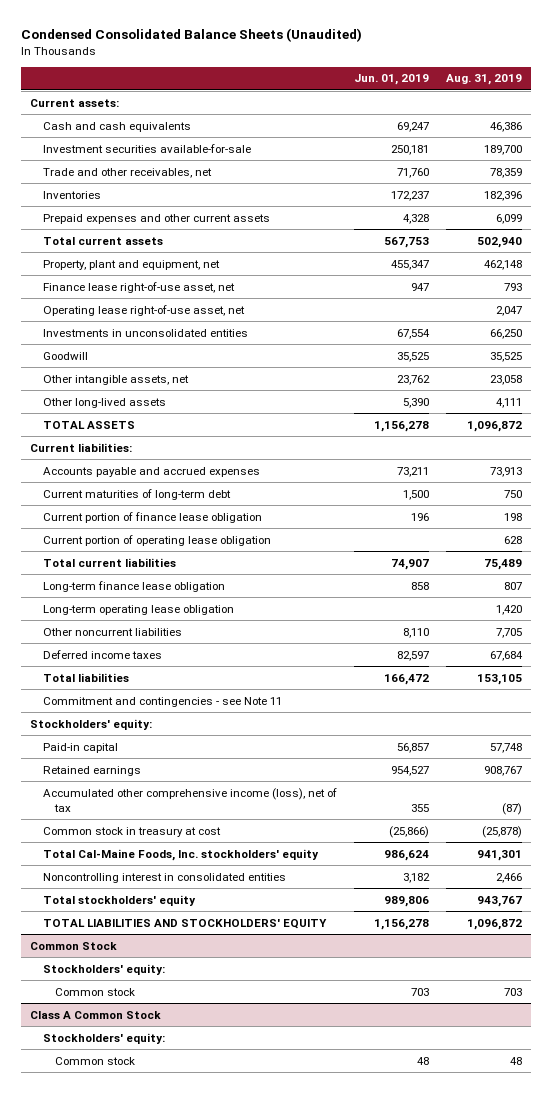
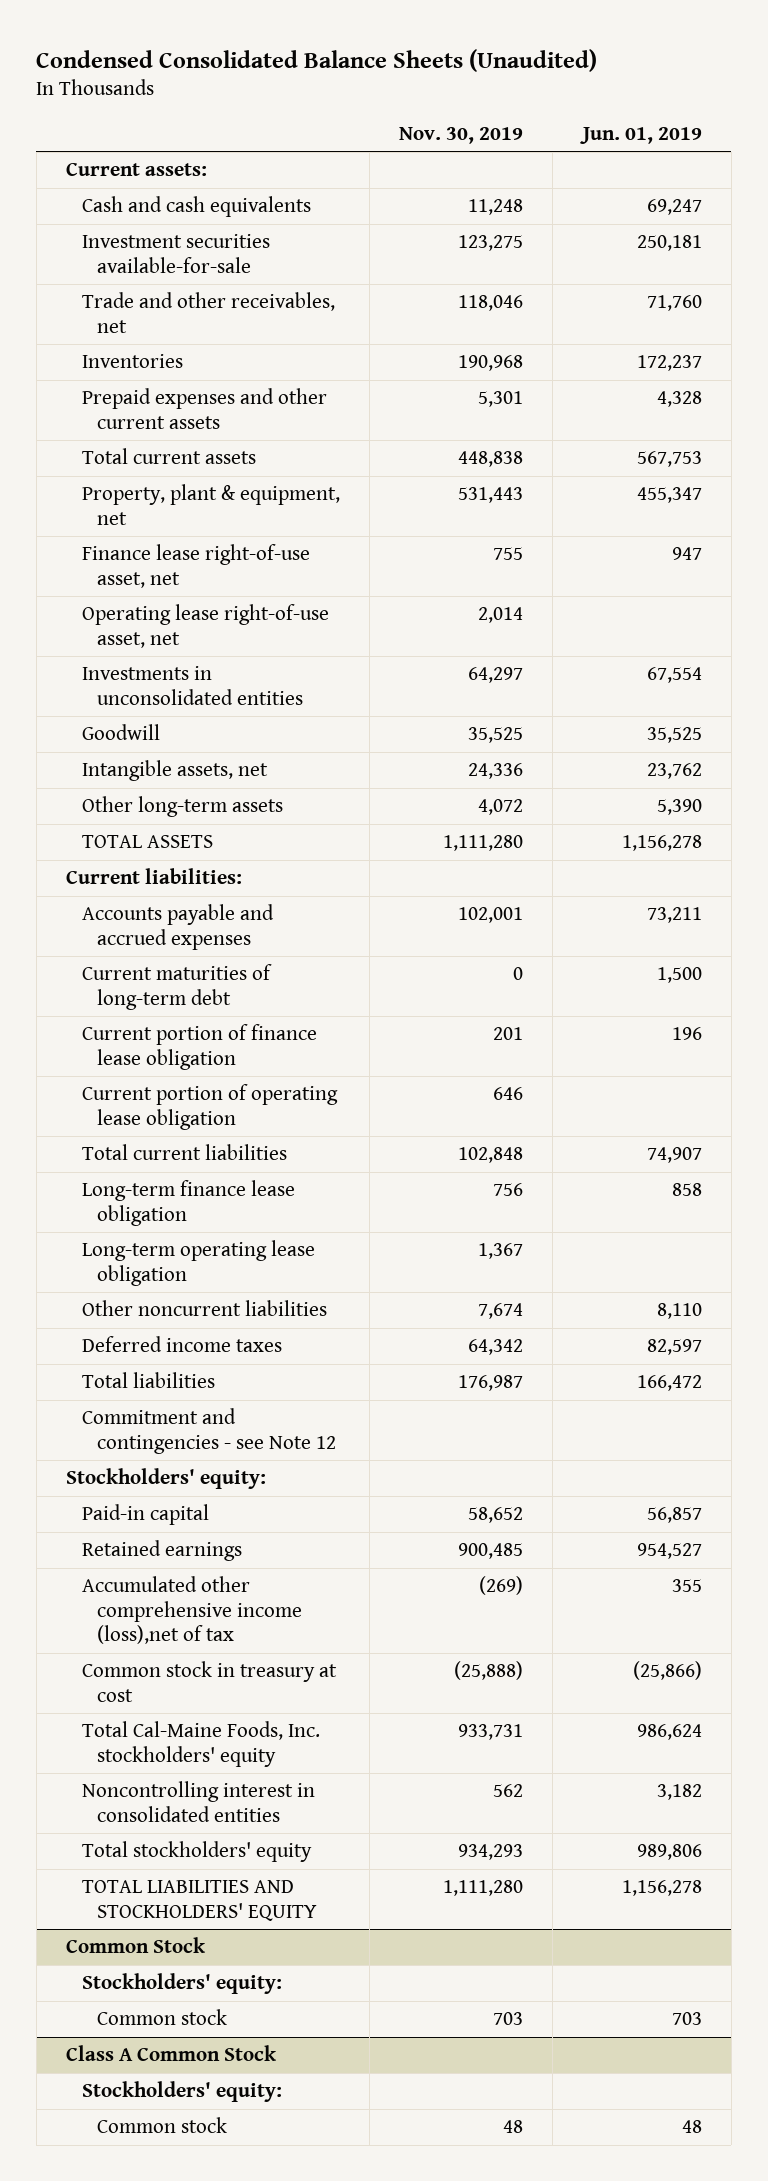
- | Jun. 01, 2019 | Aug. 31, 2019
+ | Nov. 30, 2019 | Jun. 01, 2019
- Property, plant and equipment, net | 455,347 | 462,148
+ Property, plant & equipment, net | 531,443 | 455,347
- Other intangible assets, net | 23,762 | 23,058
- Other long-lived assets | 5,390 | 4,111
+ Intangible assets, net | 24,336 | 23,762
+ Other long-term assets | 4,072 | 5,390
- Commitment and contingencies - see Note 11
+ Commitment and contingencies - see Note 12
- Accumulated other comprehensive income (loss), net of tax | 355 | (87)
+ Accumulated other comprehensive income (loss),net of tax | (269) | 355

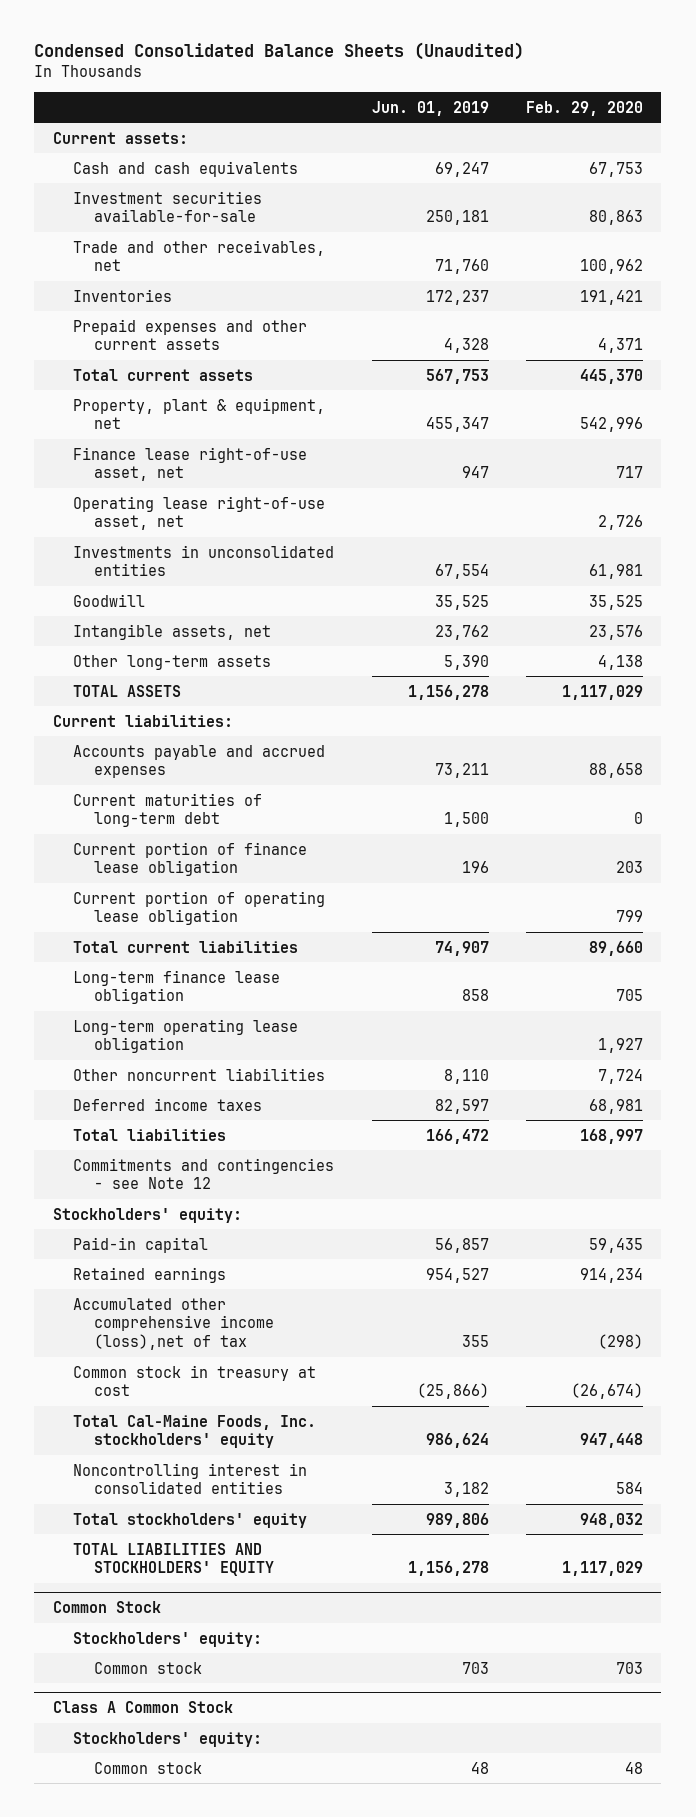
- | Nov. 30, 2019 | Jun. 01, 2019
+ | Jun. 01, 2019 | Feb. 29, 2020
- Commitment and contingencies - see Note 12
+ Commitments and contingencies - see Note 12

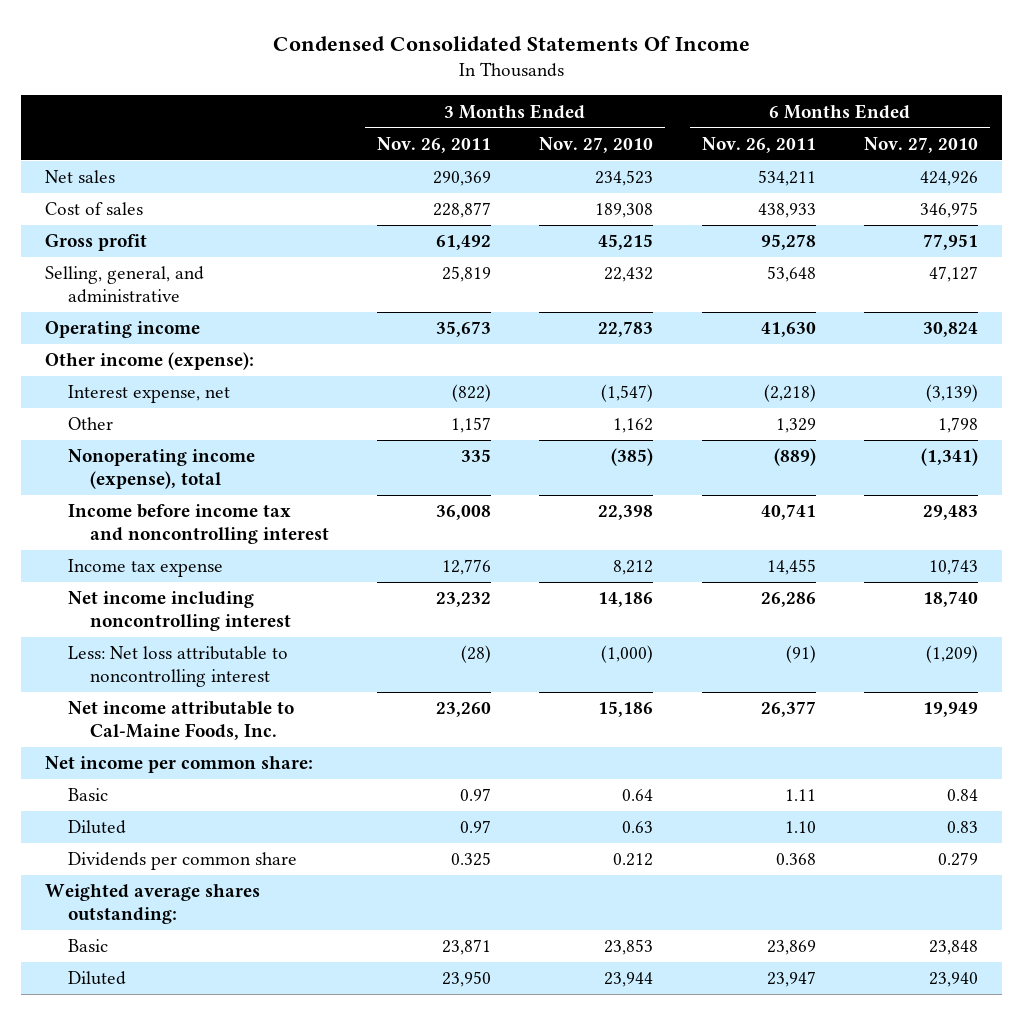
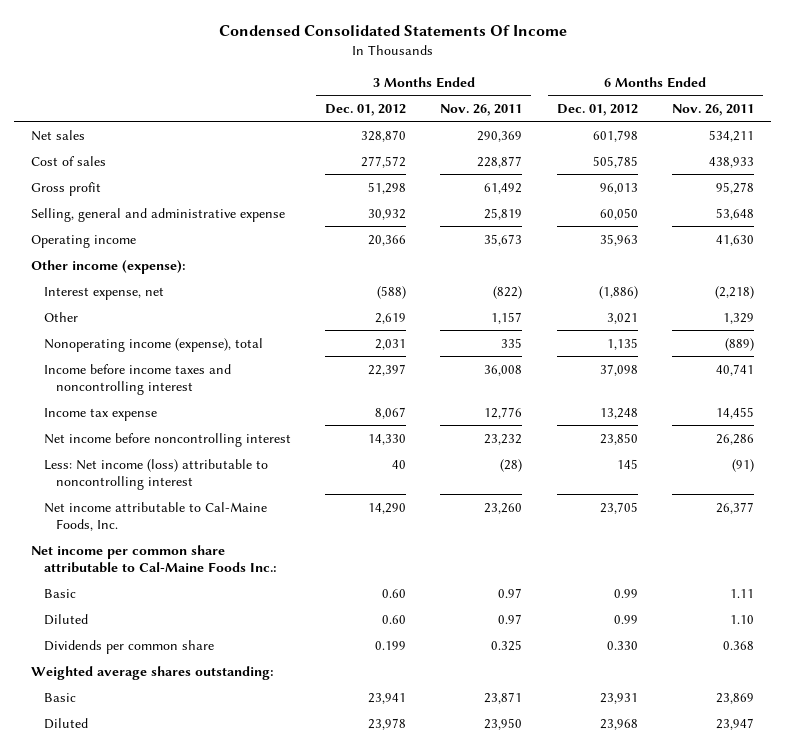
- | 3 Months Ended Nov. 26, 2011 | 3 Months Ended Nov. 27, 2010 | 6 Months Ended Nov. 26, 2011 | 6 Months Ended Nov. 27, 2010
+ | 3 Months Ended Dec. 01, 2012 | 3 Months Ended Nov. 26, 2011 | 6 Months Ended Dec. 01, 2012 | 6 Months Ended Nov. 26, 2011
- Selling, general, and administrative | 25,819 | 22,432 | 53,648 | 47,127
+ Selling, general and administrative expense | 30,932 | 25,819 | 60,050 | 53,648
- Income before income tax and noncontrolling interest | 36,008 | 22,398 | 40,741 | 29,483
+ Income before income taxes and noncontrolling interest | 22,397 | 36,008 | 37,098 | 40,741
- Net income including noncontrolling interest | 23,232 | 14,186 | 26,286 | 18,740
- Less: Net loss attributable to noncontrolling interest | (28) | (1,000) | (91) | (1,209)
+ Net income before noncontrolling interest | 14,330 | 23,232 | 23,850 | 26,286
+ Less: Net income (loss) attributable to noncontrolling interest | 40 | (28) | 145 | (91)
- Net income per common share:
+ Net income per common share attributable to Cal-Maine Foods Inc.:

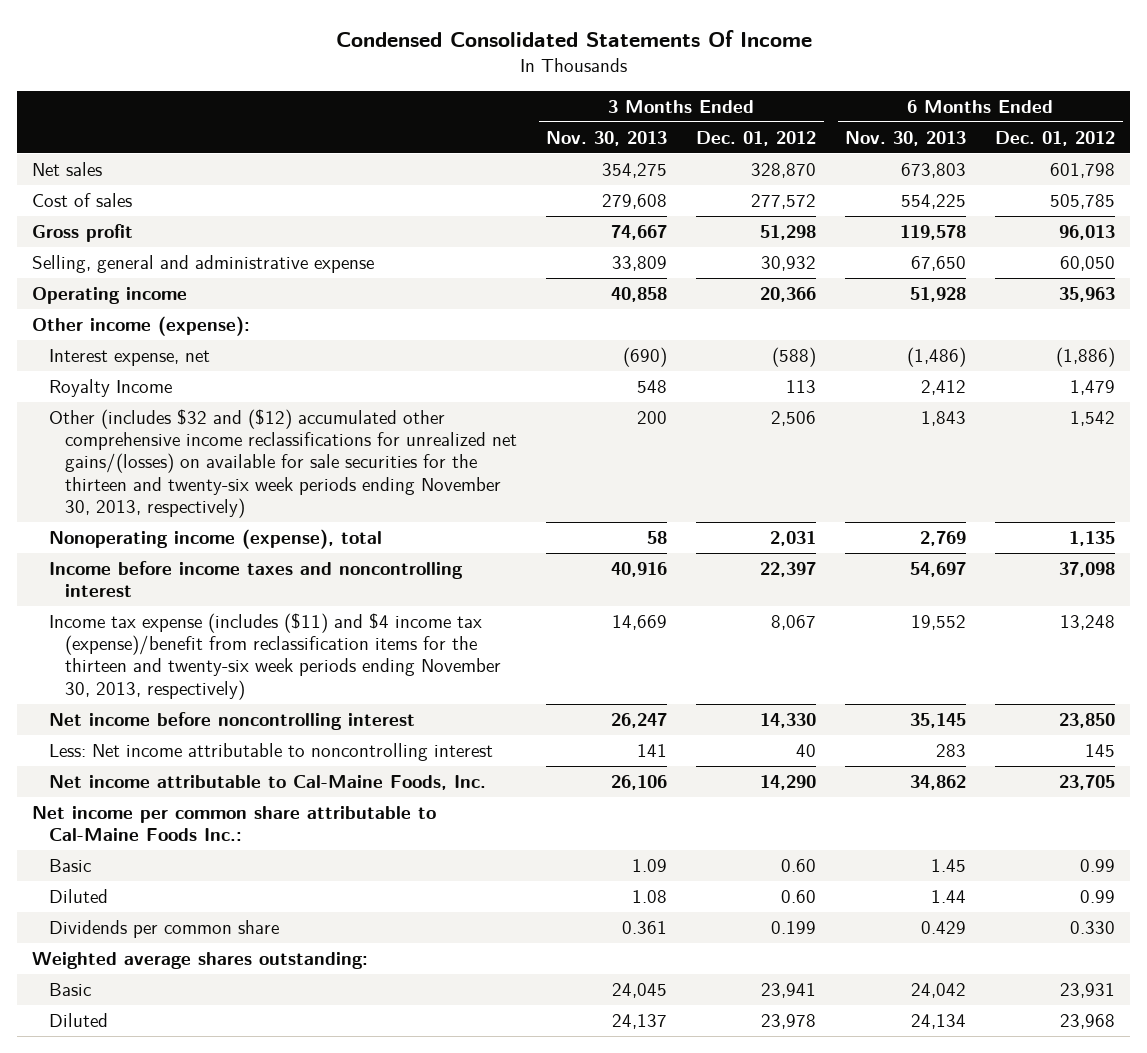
- | 3 Months Ended Dec. 01, 2012 | 3 Months Ended Nov. 26, 2011 | 6 Months Ended Dec. 01, 2012 | 6 Months Ended Nov. 26, 2011
+ | 3 Months Ended Nov. 30, 2013 | 3 Months Ended Dec. 01, 2012 | 6 Months Ended Nov. 30, 2013 | 6 Months Ended Dec. 01, 2012
- Other | 2,619 | 1,157 | 3,021 | 1,329
+ Royalty Income | 548 | 113 | 2,412 | 1,479
+ Other (includes $32 and ($12) accumulated other comprehensive income reclassifications for unrealized net gains/(losses) on available for sale securities for the thirteen and twenty-six week periods ending November 30, 2013, respectively) | 200 | 2,506 | 1,843 | 1,542
- Income tax expense | 8,067 | 12,776 | 13,248 | 14,455
+ Income tax expense (includes ($11) and $4 income tax (expense)/benefit from reclassification items for the thirteen and twenty-six week periods ending November 30, 2013, respectively) | 14,669 | 8,067 | 19,552 | 13,248
- Less: Net income (loss) attributable to noncontrolling interest | 40 | (28) | 145 | (91)
+ Less: Net income attributable to noncontrolling interest | 141 | 40 | 283 | 145

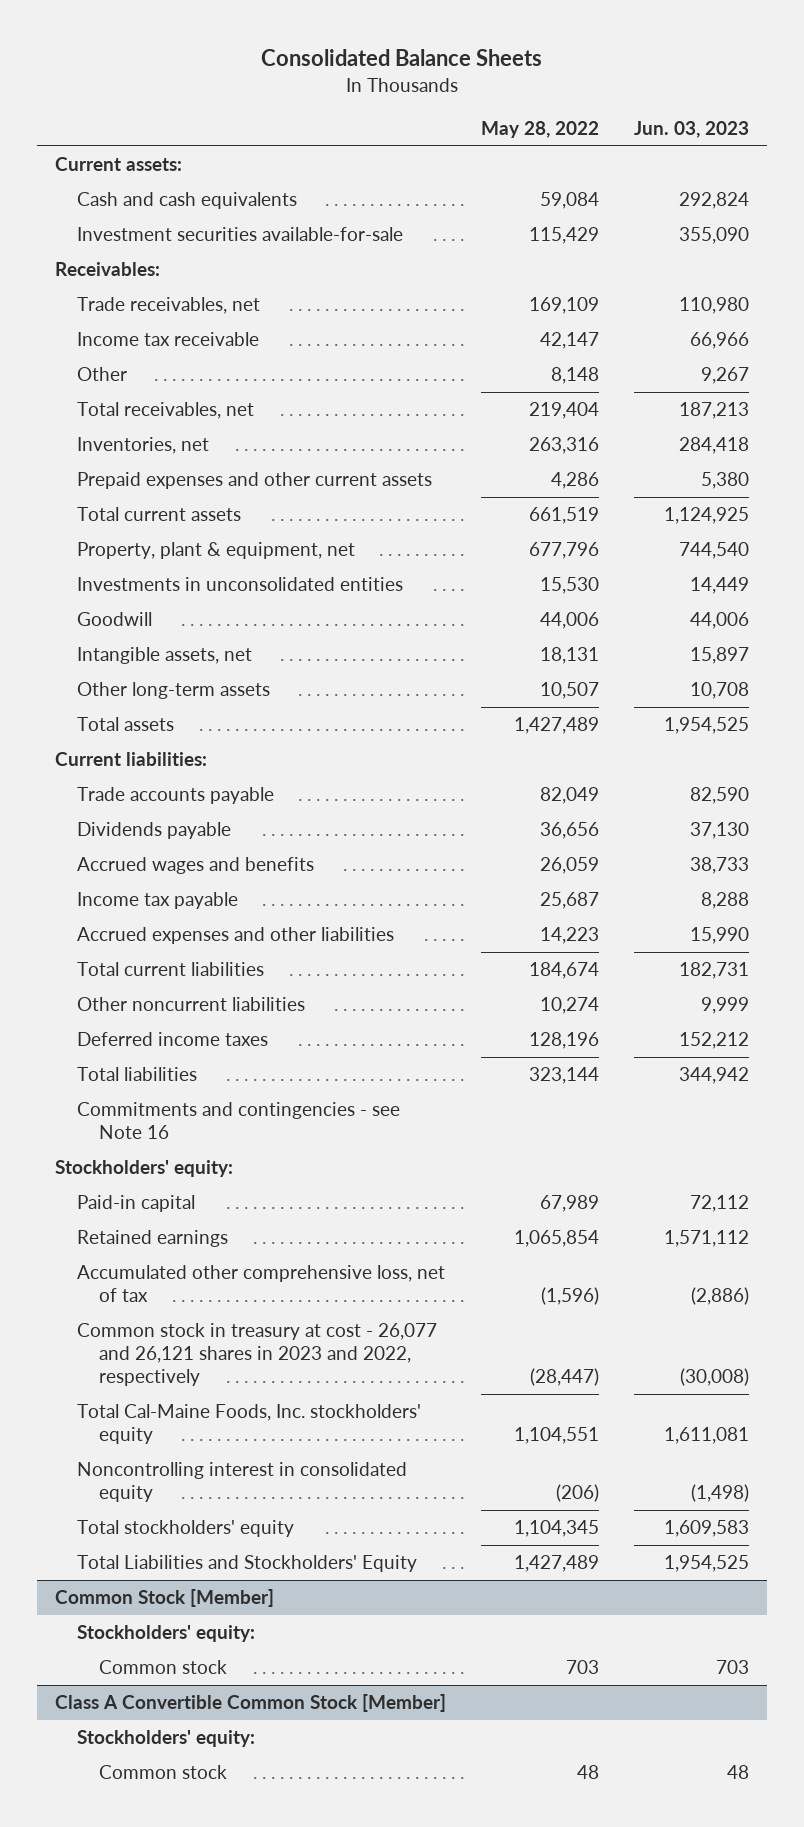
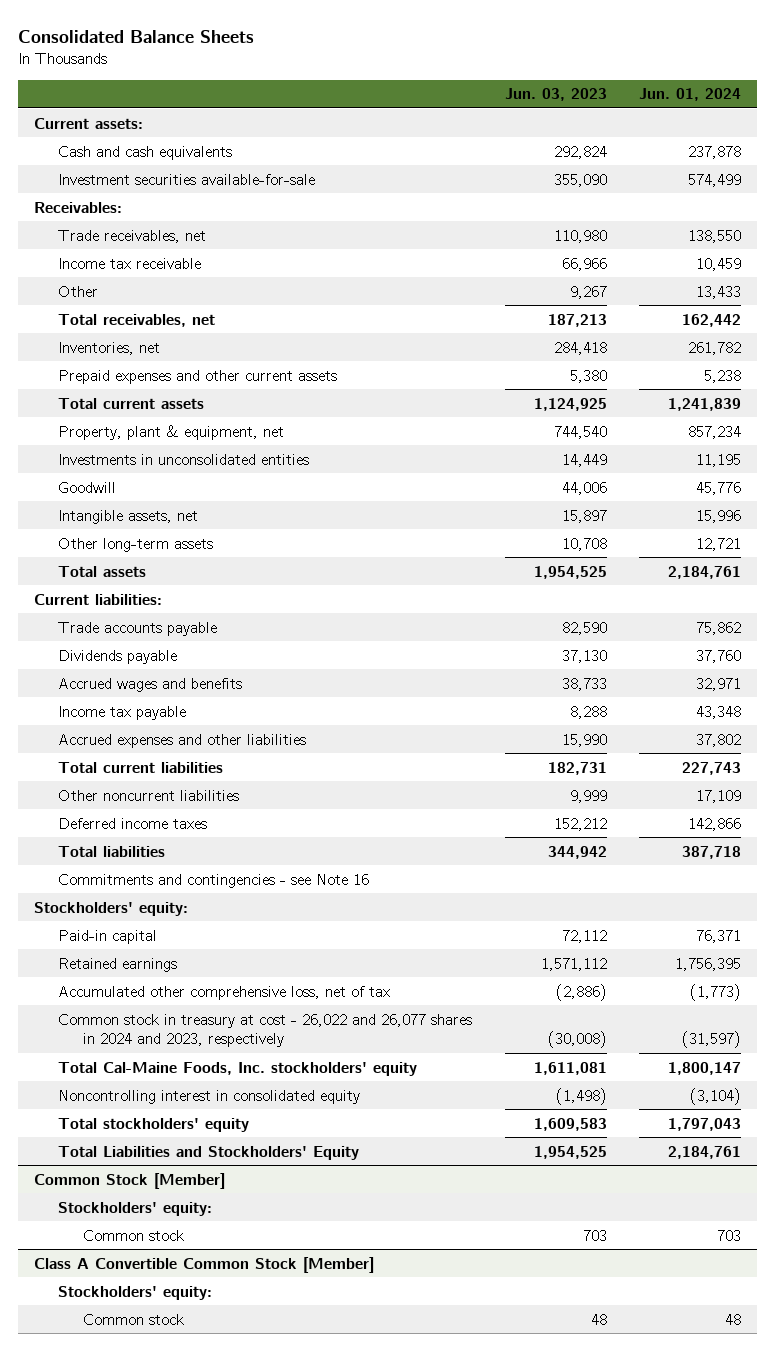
- | May 28, 2022 | Jun. 03, 2023
+ | Jun. 03, 2023 | Jun. 01, 2024
- Common stock in treasury at cost - 26,077 and 26,121 shares in 2023 and 2022, respectively | (28,447) | (30,008)
+ Common stock in treasury at cost - 26,022 and 26,077 shares in 2024 and 2023, respectively | (30,008) | (31,597)

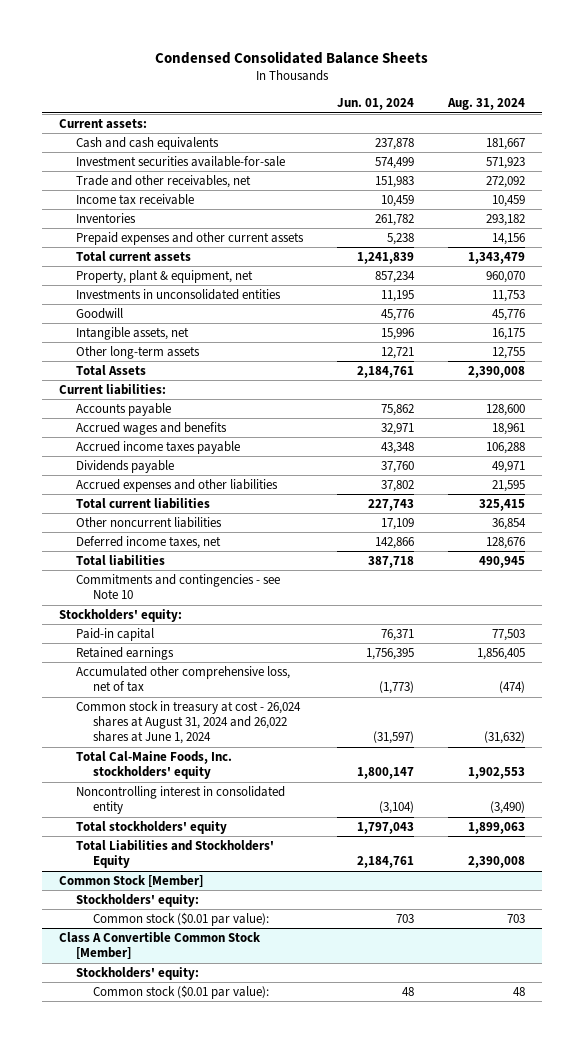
- Consolidated Balance Sheets
+ Condensed Consolidated Balance Sheets
- | Jun. 03, 2023 | Jun. 01, 2024
+ | Jun. 01, 2024 | Aug. 31, 2024
- Receivables:
- Trade receivables, net | 110,980 | 138,550
+ Trade and other receivables, net | 151,983 | 272,092
- Other | 9,267 | 13,433
- Total receivables, net | 187,213 | 162,442
- Inventories, net | 284,418 | 261,782
+ Inventories | 261,782 | 293,182
- Total assets | 1,954,525 | 2,184,761
+ Total Assets | 2,184,761 | 2,390,008
- Trade accounts payable | 82,590 | 75,862
+ Accounts payable | 75,862 | 128,600
- Income tax payable | 8,288 | 43,348
+ Accrued income taxes payable | 43,348 | 106,288
moved down: Dividends payable | 37,760 | 49,971
- Deferred income taxes | 152,212 | 142,866
+ Deferred income taxes, net | 142,866 | 128,676
- Commitments and contingencies - see Note 16
+ Commitments and contingencies - see Note 10
- Common stock in treasury at cost - 26,022 and 26,077 shares in 2024 and 2023, respectively | (30,008) | (31,597)
+ Common stock in treasury at cost - 26,024 shares at August 31, 2024 and 26,022 shares at June 1, 2024 | (31,597) | (31,632)
- Noncontrolling interest in consolidated equity | (1,498) | (3,104)
+ Noncontrolling interest in consolidated entity | (3,104) | (3,490)
@ Common Stock [Member]
- Common stock | 703 | 703
+ Common stock ($0.01 par value): | 703 | 703
@ Class A Convertible Common Stock [Member]
- Common stock | 48 | 48
+ Common stock ($0.01 par value): | 48 | 48

